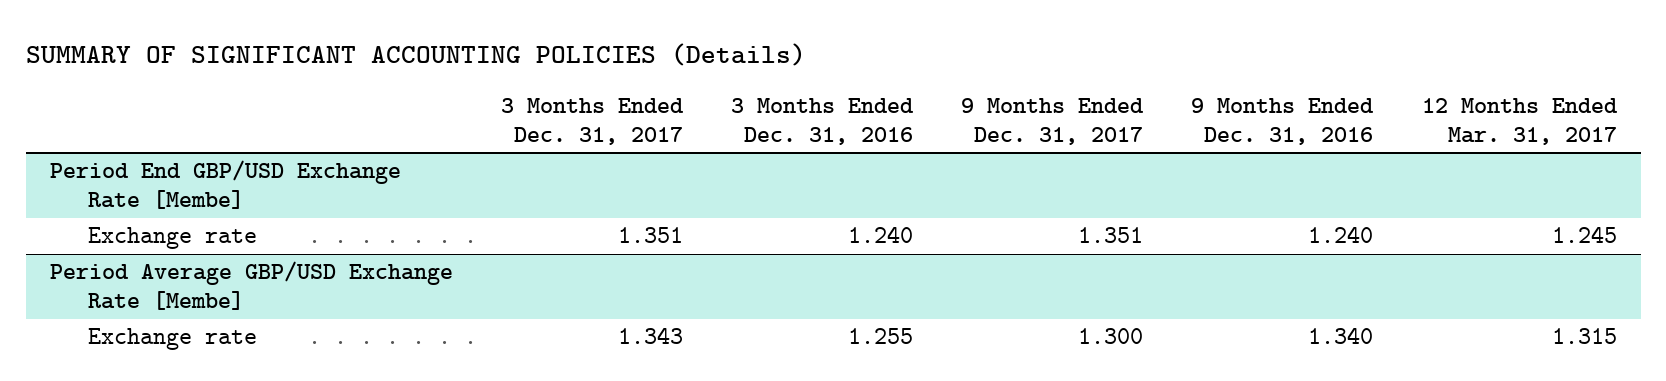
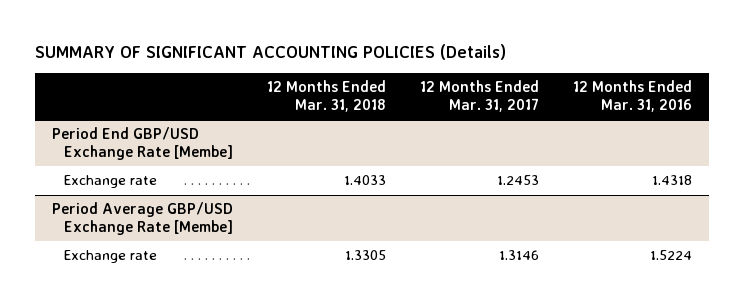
- | 3 Months Ended Dec. 31, 2017 | 3 Months Ended Dec. 31, 2016 | 9 Months Ended Dec. 31, 2017 | 9 Months Ended Dec. 31, 2016 | 12 Months Ended Mar. 31, 2017
+ | 12 Months Ended Mar. 31, 2018 | 12 Months Ended Mar. 31, 2017 | 12 Months Ended Mar. 31, 2016
@ Period End GBP/USD Exchange Rate [Membe]
- Exchange rate | 1.351 | 1.240 | 1.351 | 1.240 | 1.245
+ Exchange rate | 1.4033 | 1.2453 | 1.4318
@ Period Average GBP/USD Exchange Rate [Membe]
- Exchange rate | 1.343 | 1.255 | 1.300 | 1.340 | 1.315
+ Exchange rate | 1.3305 | 1.3146 | 1.5224

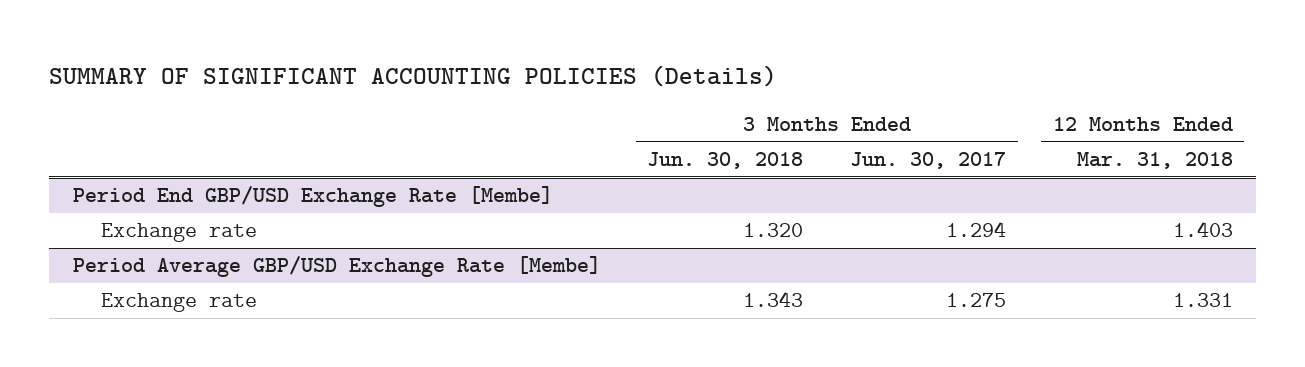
- | 12 Months Ended Mar. 31, 2018 | 12 Months Ended Mar. 31, 2017 | 12 Months Ended Mar. 31, 2016
+ | 3 Months Ended Jun. 30, 2018 | 3 Months Ended Jun. 30, 2017 | 12 Months Ended Mar. 31, 2018
@ Period End GBP/USD Exchange Rate [Membe]
- Exchange rate | 1.4033 | 1.2453 | 1.4318
+ Exchange rate | 1.320 | 1.294 | 1.403
@ Period Average GBP/USD Exchange Rate [Membe]
- Exchange rate | 1.3305 | 1.3146 | 1.5224
+ Exchange rate | 1.343 | 1.275 | 1.331

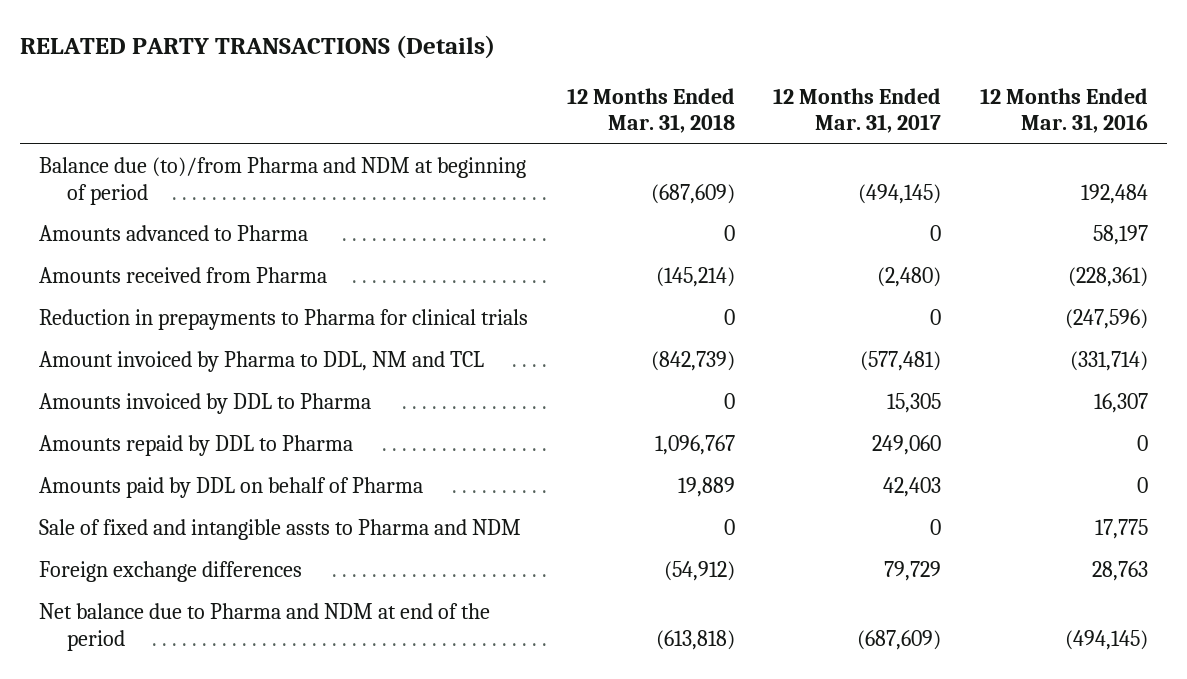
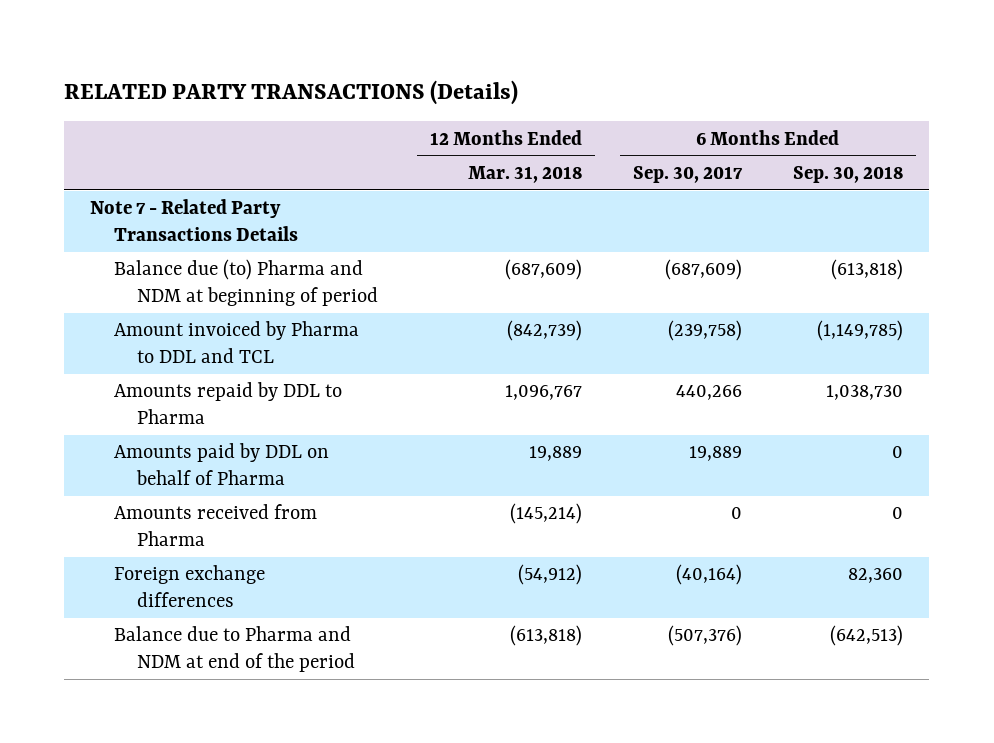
- | 12 Months Ended Mar. 31, 2018 | 12 Months Ended Mar. 31, 2017 | 12 Months Ended Mar. 31, 2016
+ | 12 Months Ended Mar. 31, 2018 | 6 Months Ended Sep. 30, 2017 | 6 Months Ended Sep. 30, 2018
- Balance due (to)/from Pharma and NDM at beginning of period | (687,609) | (494,145) | 192,484
- Amounts advanced to Pharma | 0 | 0 | 58,197
- Reduction in prepayments to Pharma for clinical trials | 0 | 0 | (247,596)
- Amount invoiced by Pharma to DDL, NM and TCL | (842,739) | (577,481) | (331,714)
- Amounts invoiced by DDL to Pharma | 0 | 15,305 | 16,307
+ Note 7 - Related Party Transactions Details
+ Balance due (to) Pharma and NDM at beginning of period | (687,609) | (687,609) | (613,818)
+ Amount invoiced by Pharma to DDL and TCL | (842,739) | (239,758) | (1,149,785)
- Sale of fixed and intangible assts to Pharma and NDM | 0 | 0 | 17,775
moved down: Amounts received from Pharma | (145,214) | 0 | 0
- Net balance due to Pharma and NDM at end of the period | (613,818) | (687,609) | (494,145)
+ Balance due to Pharma and NDM at end of the period | (613,818) | (507,376) | (642,513)

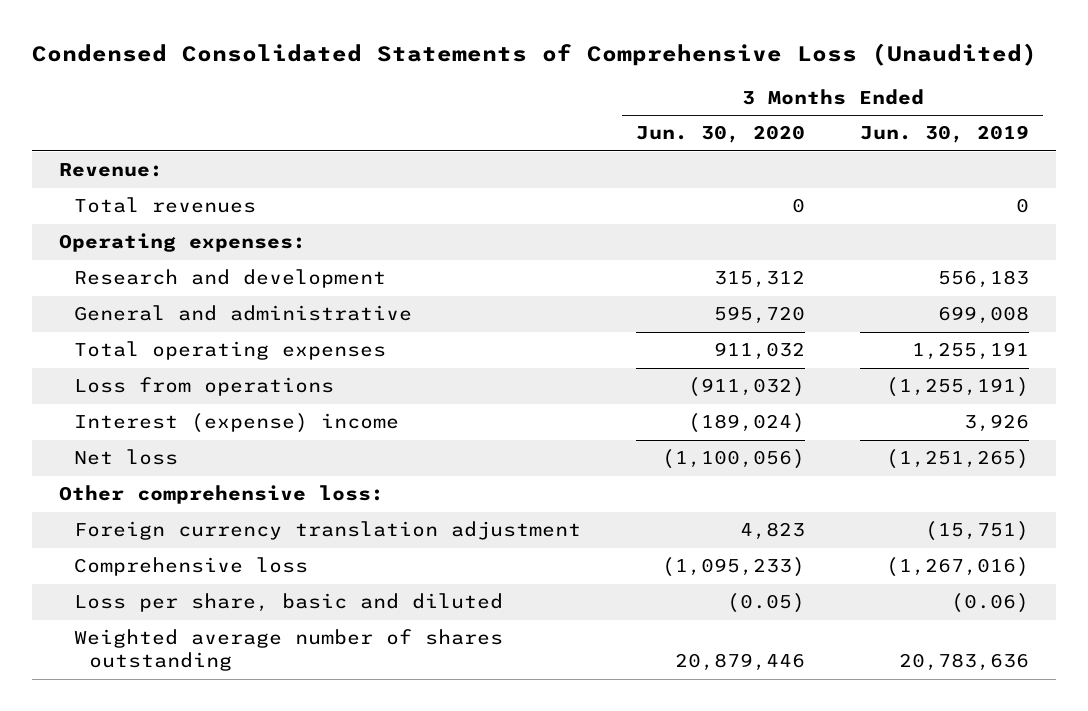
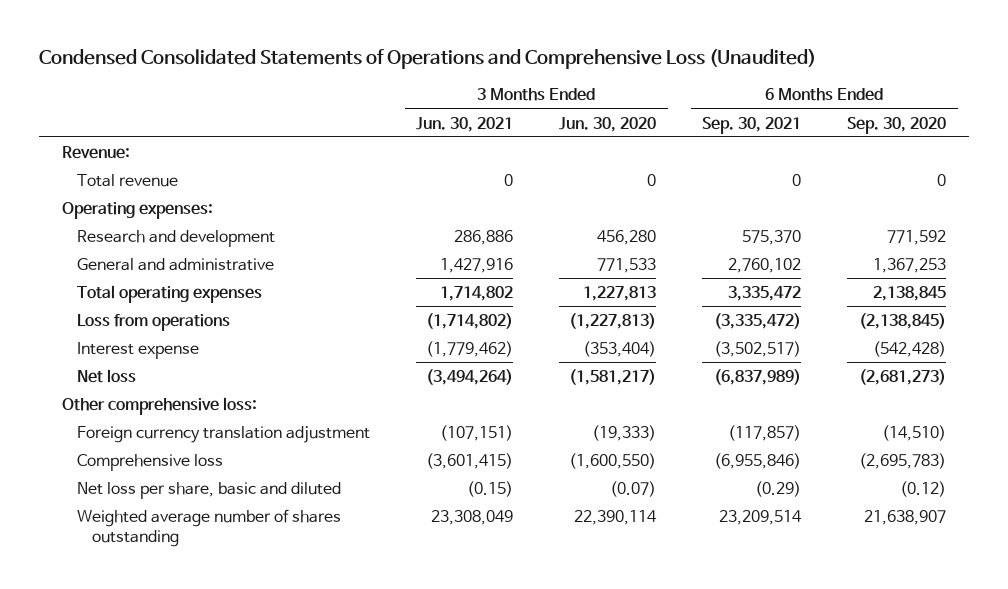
- Condensed Consolidated Statements of Comprehensive Loss (Unaudited)
+ Condensed Consolidated Statements of Operations and Comprehensive Loss (Unaudited)
- | 3 Months Ended Jun. 30, 2020 | 3 Months Ended Jun. 30, 2019
+ | 3 Months Ended Jun. 30, 2021 | 3 Months Ended Jun. 30, 2020 | 6 Months Ended Sep. 30, 2021 | 6 Months Ended Sep. 30, 2020
- Total revenues | 0 | 0
+ Total revenue | 0 | 0 | 0 | 0
- Research and development | 315,312 | 556,183
- General and administrative | 595,720 | 699,008
- Total operating expenses | 911,032 | 1,255,191
- Loss from operations | (911,032) | (1,255,191)
- Interest (expense) income | (189,024) | 3,926
- Net loss | (1,100,056) | (1,251,265)
+ Research and development | 286,886 | 456,280 | 575,370 | 771,592
+ General and administrative | 1,427,916 | 771,533 | 2,760,102 | 1,367,253
+ Total operating expenses | 1,714,802 | 1,227,813 | 3,335,472 | 2,138,845
+ Loss from operations | (1,714,802) | (1,227,813) | (3,335,472) | (2,138,845)
+ Interest expense | (1,779,462) | (353,404) | (3,502,517) | (542,428)
+ Net loss | (3,494,264) | (1,581,217) | (6,837,989) | (2,681,273)
- Foreign currency translation adjustment | 4,823 | (15,751)
- Comprehensive loss | (1,095,233) | (1,267,016)
- Loss per share, basic and diluted | (0.05) | (0.06)
- Weighted average number of shares outstanding | 20,879,446 | 20,783,636
+ Foreign currency translation adjustment | (107,151) | (19,333) | (117,857) | (14,510)
+ Comprehensive loss | (3,601,415) | (1,600,550) | (6,955,846) | (2,695,783)
+ Net loss per share, basic and diluted | (0.15) | (0.07) | (0.29) | (0.12)
+ Weighted average number of shares outstanding | 23,308,049 | 22,390,114 | 23,209,514 | 21,638,907

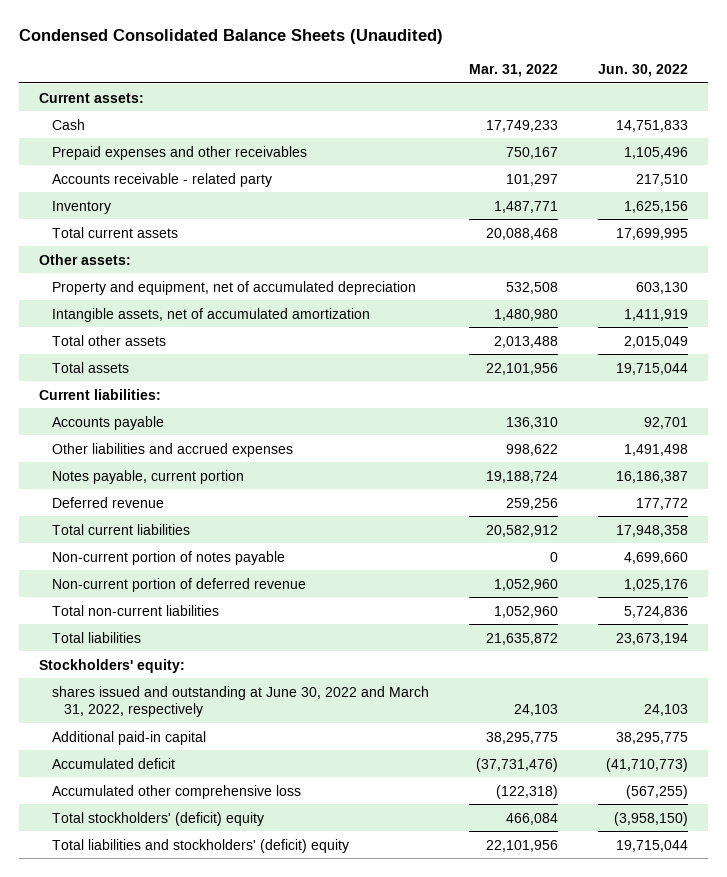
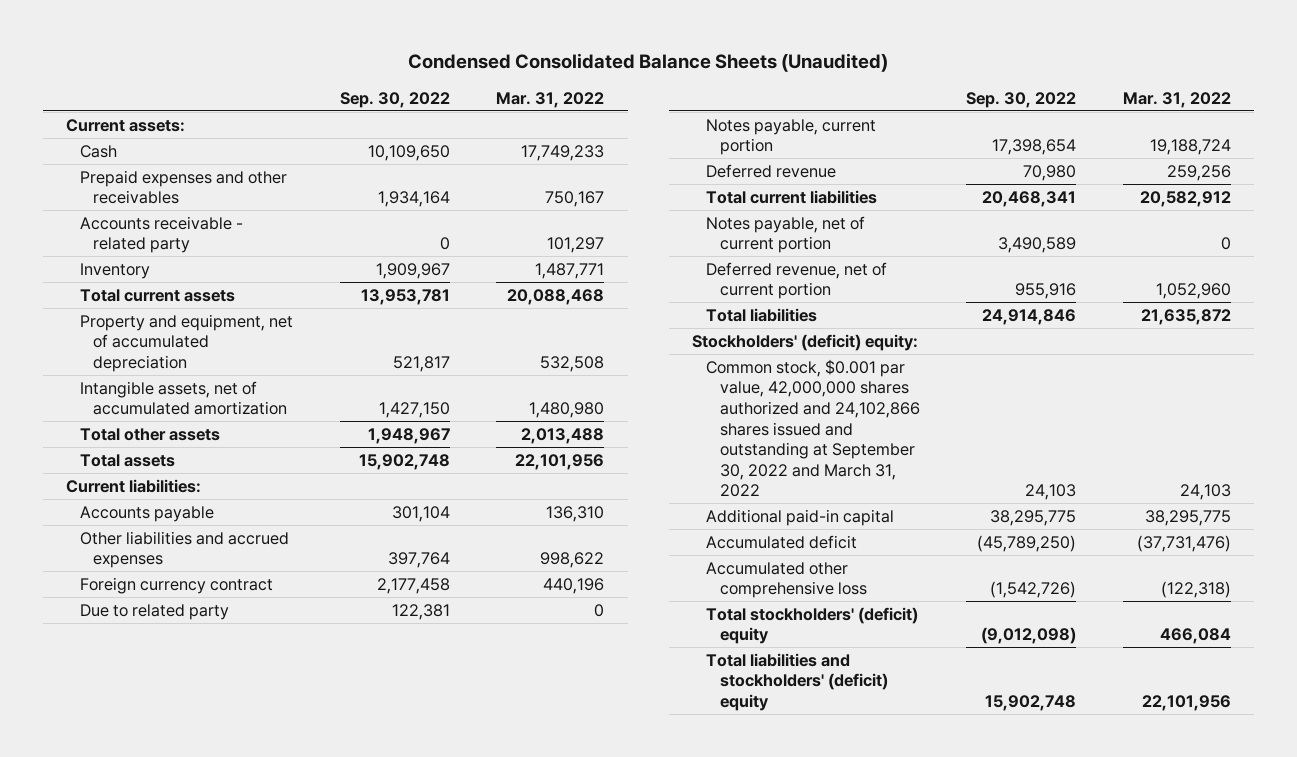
- | Mar. 31, 2022 | Jun. 30, 2022
+ | Sep. 30, 2022 | Mar. 31, 2022
- Other assets:
+ Foreign currency contract | 2,177,458 | 440,196
+ Due to related party | 122,381 | 0
- Non-current portion of notes payable | 0 | 4,699,660
- Non-current portion of deferred revenue | 1,052,960 | 1,025,176
- Total non-current liabilities | 1,052,960 | 5,724,836
+ Notes payable, net of current portion | 3,490,589 | 0
+ Deferred revenue, net of current portion | 955,916 | 1,052,960
- Stockholders' equity:
- shares issued and outstanding at June 30, 2022 and March 31, 2022, respectively | 24,103 | 24,103
+ Stockholders' (deficit) equity:
+ Common stock, $0.001 par value, 42,000,000 shares authorized and 24,102,866 shares issued and outstanding at September 30, 2022 and March 31, 2022 | 24,103 | 24,103

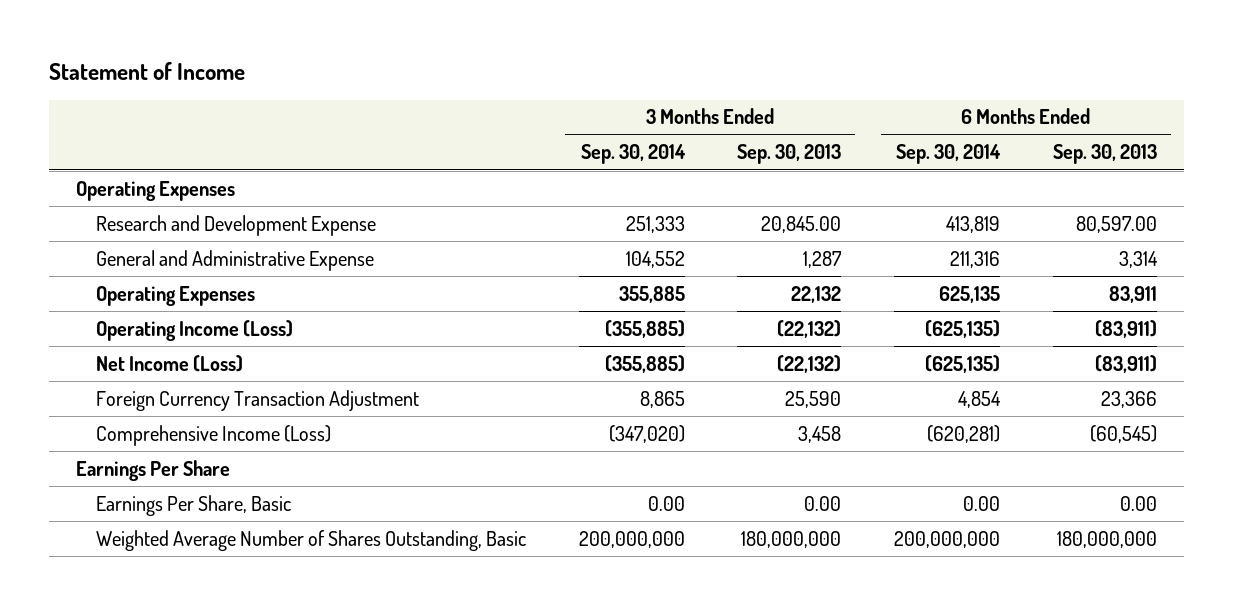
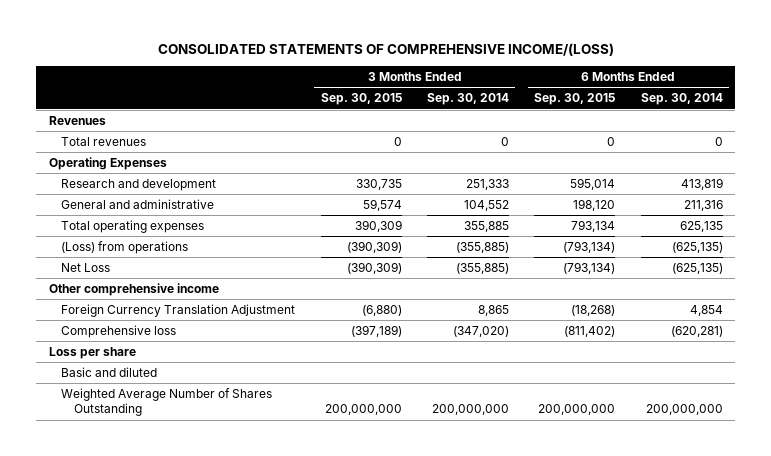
- Statement of Income
+ CONSOLIDATED STATEMENTS OF COMPREHENSIVE INCOME/(LOSS)
- | 3 Months Ended Sep. 30, 2014 | 3 Months Ended Sep. 30, 2013 | 6 Months Ended Sep. 30, 2014 | 6 Months Ended Sep. 30, 2013
+ | 3 Months Ended Sep. 30, 2015 | 3 Months Ended Sep. 30, 2014 | 6 Months Ended Sep. 30, 2015 | 6 Months Ended Sep. 30, 2014
+ Revenues
+ Total revenues | 0 | 0 | 0 | 0
- Research and Development Expense | 251,333 | 20,845.00 | 413,819 | 80,597.00
- General and Administrative Expense | 104,552 | 1,287 | 211,316 | 3,314
- Operating Expenses | 355,885 | 22,132 | 625,135 | 83,911
- Operating Income (Loss) | (355,885) | (22,132) | (625,135) | (83,911)
- Net Income (Loss) | (355,885) | (22,132) | (625,135) | (83,911)
- Foreign Currency Transaction Adjustment | 8,865 | 25,590 | 4,854 | 23,366
- Comprehensive Income (Loss) | (347,020) | 3,458 | (620,281) | (60,545)
- Earnings Per Share
- Earnings Per Share, Basic | 0.00 | 0.00 | 0.00 | 0.00
- Weighted Average Number of Shares Outstanding, Basic | 200,000,000 | 180,000,000 | 200,000,000 | 180,000,000
+ Research and development | 330,735 | 251,333 | 595,014 | 413,819
+ General and administrative | 59,574 | 104,552 | 198,120 | 211,316
+ Total operating expenses | 390,309 | 355,885 | 793,134 | 625,135
+ (Loss) from operations | (390,309) | (355,885) | (793,134) | (625,135)
+ Net Loss | (390,309) | (355,885) | (793,134) | (625,135)
+ Other comprehensive income
+ Foreign Currency Translation Adjustment | (6,880) | 8,865 | (18,268) | 4,854
+ Comprehensive loss | (397,189) | (347,020) | (811,402) | (620,281)
+ Loss per share
+ Basic and diluted
+ Weighted Average Number of Shares Outstanding | 200,000,000 | 200,000,000 | 200,000,000 | 200,000,000

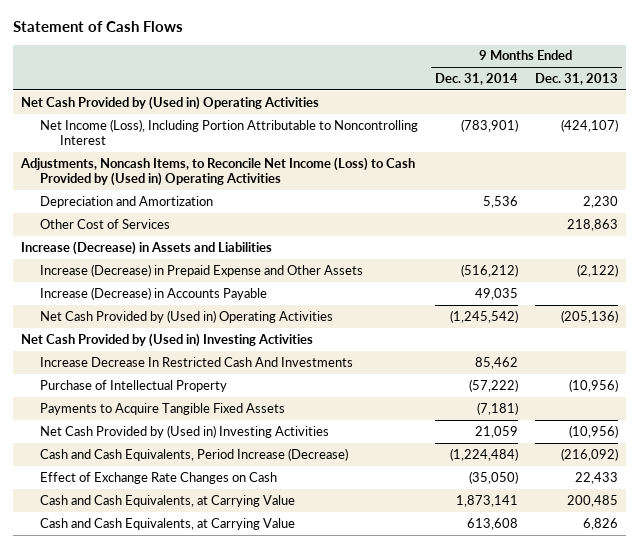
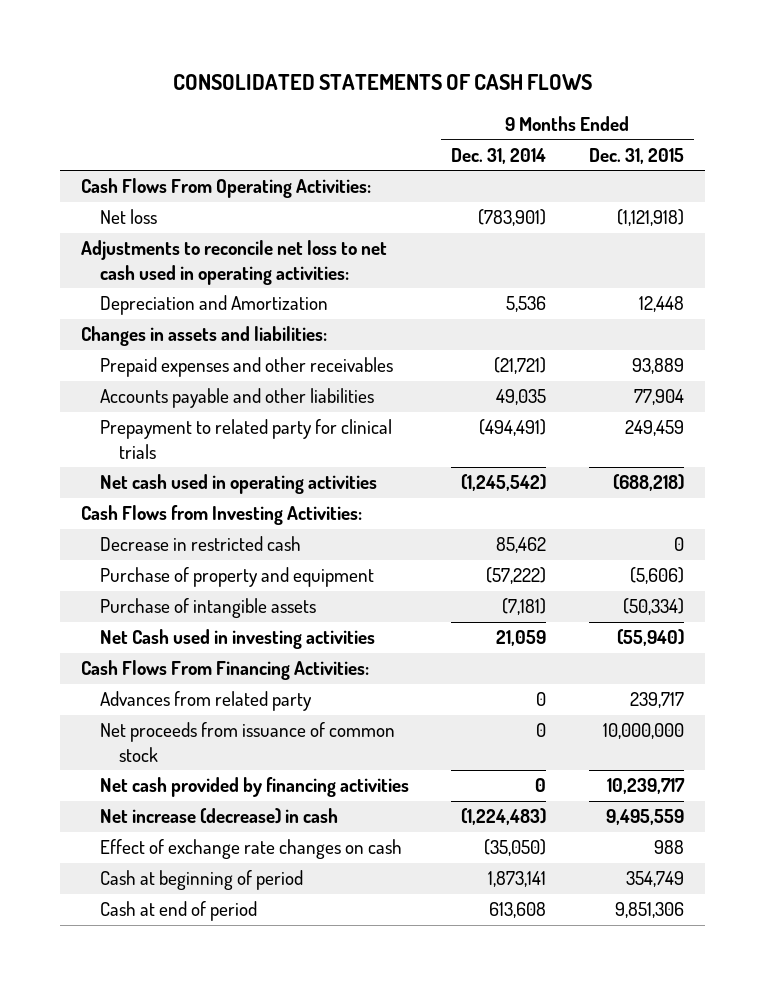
- Statement of Cash Flows
+ CONSOLIDATED STATEMENTS OF CASH FLOWS
- | 9 Months Ended Dec. 31, 2014 | 9 Months Ended Dec. 31, 2013
+ | 9 Months Ended Dec. 31, 2014 | 9 Months Ended Dec. 31, 2015
- Net Cash Provided by (Used in) Operating Activities
- Net Income (Loss), Including Portion Attributable to Noncontrolling Interest | (783,901) | (424,107)
- Adjustments, Noncash Items, to Reconcile Net Income (Loss) to Cash Provided by (Used in) Operating Activities
+ Cash Flows From Operating Activities:
+ Net loss | (783,901) | (1,121,918)
+ Adjustments to reconcile net loss to net cash used in operating activities:
- Other Cost of Services | | 218,863
- Increase (Decrease) in Assets and Liabilities
- Increase (Decrease) in Prepaid Expense and Other Assets | (516,212) | (2,122)
- Increase (Decrease) in Accounts Payable | 49,035 |
- Net Cash Provided by (Used in) Operating Activities | (1,245,542) | (205,136)
- Net Cash Provided by (Used in) Investing Activities
- Increase Decrease In Restricted Cash And Investments | 85,462 |
- Purchase of Intellectual Property | (57,222) | (10,956)
- Payments to Acquire Tangible Fixed Assets | (7,181) |
- Net Cash Provided by (Used in) Investing Activities | 21,059 | (10,956)
- Cash and Cash Equivalents, Period Increase (Decrease) | (1,224,484) | (216,092)
- Effect of Exchange Rate Changes on Cash | (35,050) | 22,433
- Cash and Cash Equivalents, at Carrying Value | 1,873,141 | 200,485
- Cash and Cash Equivalents, at Carrying Value | 613,608 | 6,826
+ Changes in assets and liabilities:
+ Prepaid expenses and other receivables | (21,721) | 93,889
+ Accounts payable and other liabilities | 49,035 | 77,904
+ Prepayment to related party for clinical trials | (494,491) | 249,459
+ Net cash used in operating activities | (1,245,542) | (688,218)
+ Cash Flows from Investing Activities:
+ Decrease in restricted cash | 85,462 | 0
+ Purchase of property and equipment | (57,222) | (5,606)
+ Purchase of intangible assets | (7,181) | (50,334)
+ Net Cash used in investing activities | 21,059 | (55,940)
+ Cash Flows From Financing Activities:
+ Advances from related party | 0 | 239,717
+ Net proceeds from issuance of common stock | 0 | 10,000,000
+ Net cash provided by financing activities | 0 | 10,239,717
+ Net increase (decrease) in cash | (1,224,483) | 9,495,559
+ Effect of exchange rate changes on cash | (35,050) | 988
+ Cash at beginning of period | 1,873,141 | 354,749
+ Cash at end of period | 613,608 | 9,851,306

